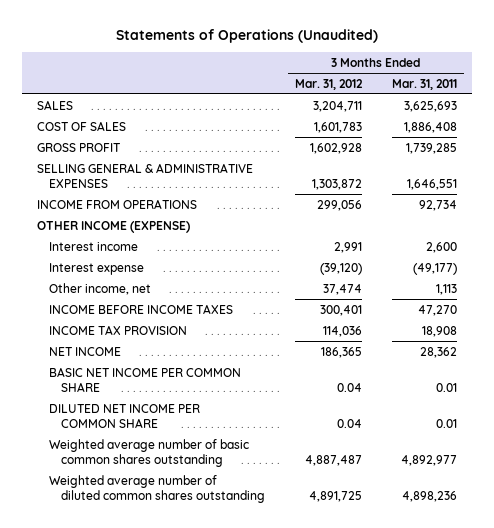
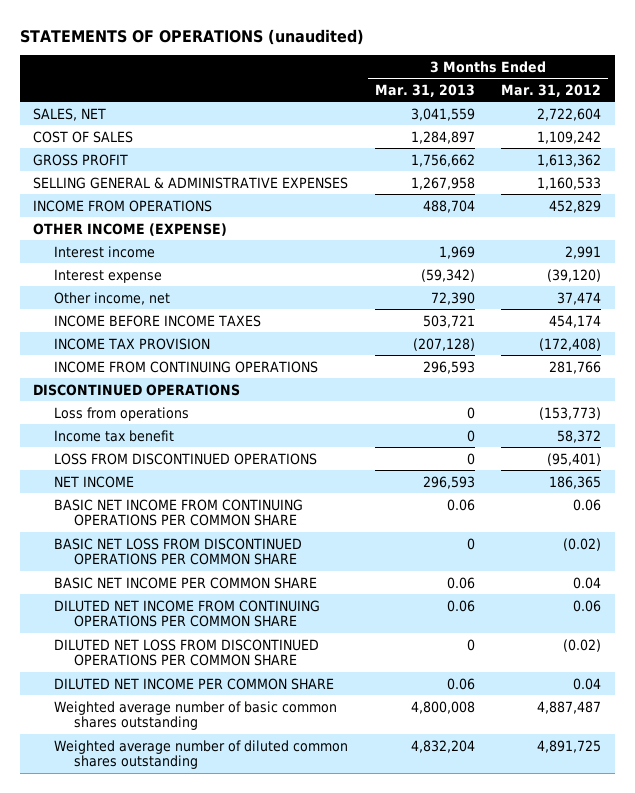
- Statements of Operations (Unaudited)
+ STATEMENTS OF OPERATIONS (unaudited)
- | 3 Months Ended Mar. 31, 2012 | 3 Months Ended Mar. 31, 2011
+ | 3 Months Ended Mar. 31, 2013 | 3 Months Ended Mar. 31, 2012
- SALES | 3,204,711 | 3,625,693
- COST OF SALES | 1,601,783 | 1,886,408
- GROSS PROFIT | 1,602,928 | 1,739,285
- SELLING GENERAL & ADMINISTRATIVE EXPENSES | 1,303,872 | 1,646,551
- INCOME FROM OPERATIONS | 299,056 | 92,734
+ SALES, NET | 3,041,559 | 2,722,604
+ COST OF SALES | 1,284,897 | 1,109,242
+ GROSS PROFIT | 1,756,662 | 1,613,362
+ SELLING GENERAL & ADMINISTRATIVE EXPENSES | 1,267,958 | 1,160,533
+ INCOME FROM OPERATIONS | 488,704 | 452,829
- INCOME BEFORE INCOME TAXES | 300,401 | 47,270
- INCOME TAX PROVISION | 114,036 | 18,908
+ INCOME BEFORE INCOME TAXES | 503,721 | 454,174
+ INCOME TAX PROVISION | (207,128) | (172,408)
+ INCOME FROM CONTINUING OPERATIONS | 296,593 | 281,766
+ DISCONTINUED OPERATIONS
+ Loss from operations | 0 | (153,773)
+ Income tax benefit | 0 | 58,372
+ LOSS FROM DISCONTINUED OPERATIONS | 0 | (95,401)
+ BASIC NET INCOME FROM CONTINUING OPERATIONS PER COMMON SHARE | 0.06 | 0.06
+ BASIC NET LOSS FROM DISCONTINUED OPERATIONS PER COMMON SHARE | 0 | (0.02)
+ DILUTED NET INCOME FROM CONTINUING OPERATIONS PER COMMON SHARE | 0.06 | 0.06
+ DILUTED NET LOSS FROM DISCONTINUED OPERATIONS PER COMMON SHARE | 0 | (0.02)

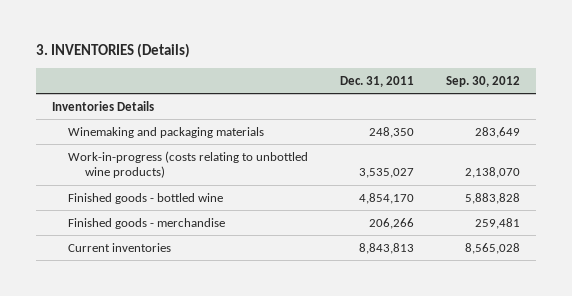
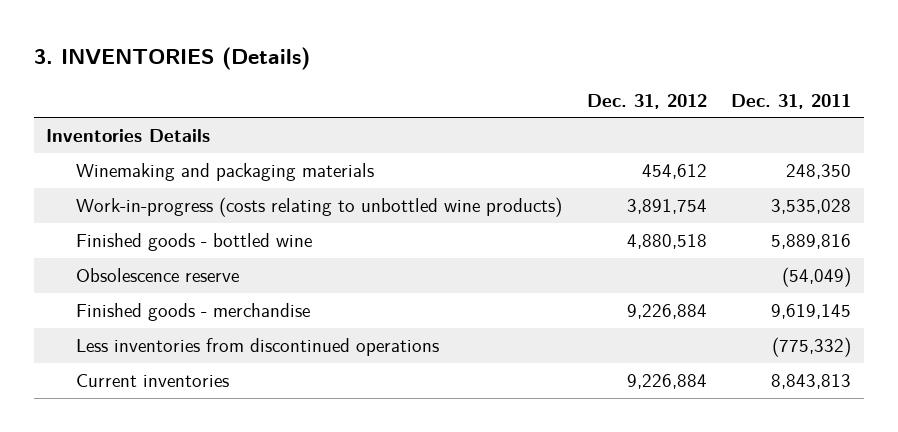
- | Dec. 31, 2011 | Sep. 30, 2012
+ | Dec. 31, 2012 | Dec. 31, 2011
- Work-in-progress (costs relating to unbottled wine products) | 3,535,027 | 2,138,070
- Finished goods - bottled wine | 4,854,170 | 5,883,828
- Finished goods - merchandise | 206,266 | 259,481
+ Work-in-progress (costs relating to unbottled wine products) | 3,891,754 | 3,535,028
+ Finished goods - bottled wine | 4,880,518 | 5,889,816
+ Obsolescence reserve | | (54,049)
+ Finished goods - merchandise | 9,226,884 | 9,619,145
+ Less inventories from discontinued operations | | (775,332)

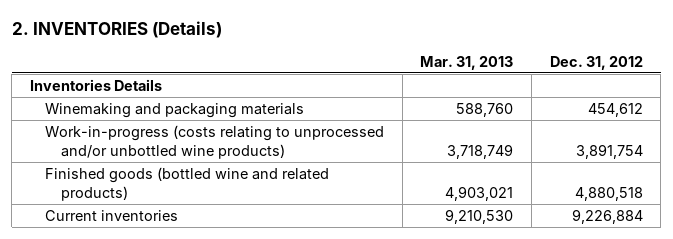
- 3. INVENTORIES (Details)
+ 2. INVENTORIES (Details)
- | Dec. 31, 2012 | Dec. 31, 2011
+ | Mar. 31, 2013 | Dec. 31, 2012
- Work-in-progress (costs relating to unbottled wine products) | 3,891,754 | 3,535,028
- Finished goods - bottled wine | 4,880,518 | 5,889,816
- Obsolescence reserve | | (54,049)
- Finished goods - merchandise | 9,226,884 | 9,619,145
- Less inventories from discontinued operations | | (775,332)
+ Work-in-progress (costs relating to unprocessed and/or unbottled wine products) | 3,718,749 | 3,891,754
+ Finished goods (bottled wine and related products) | 4,903,021 | 4,880,518

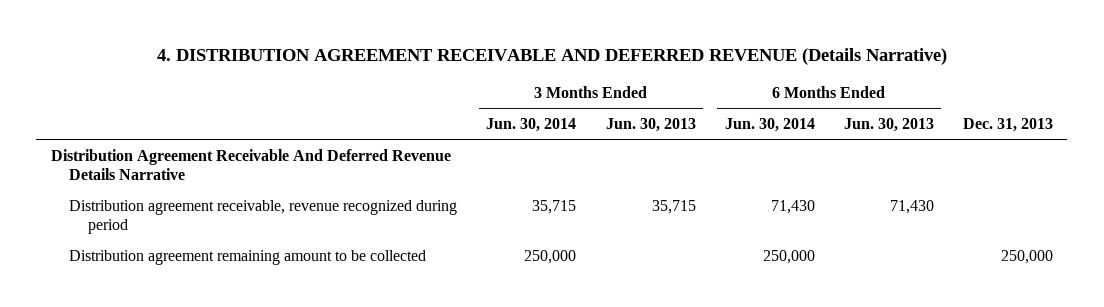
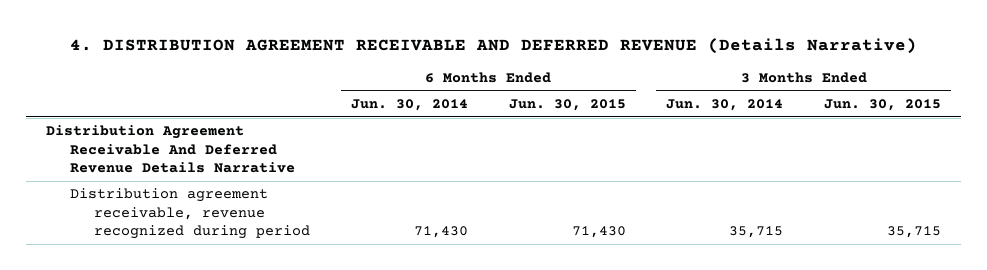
- | 3 Months Ended Jun. 30, 2014 | 3 Months Ended Jun. 30, 2013 | 6 Months Ended Jun. 30, 2014 | 6 Months Ended Jun. 30, 2013 | Dec. 31, 2013
+ | 6 Months Ended Jun. 30, 2014 | 6 Months Ended Jun. 30, 2015 | 3 Months Ended Jun. 30, 2014 | 3 Months Ended Jun. 30, 2015
- Distribution agreement remaining amount to be collected | 250,000 | | 250,000 | | 250,000

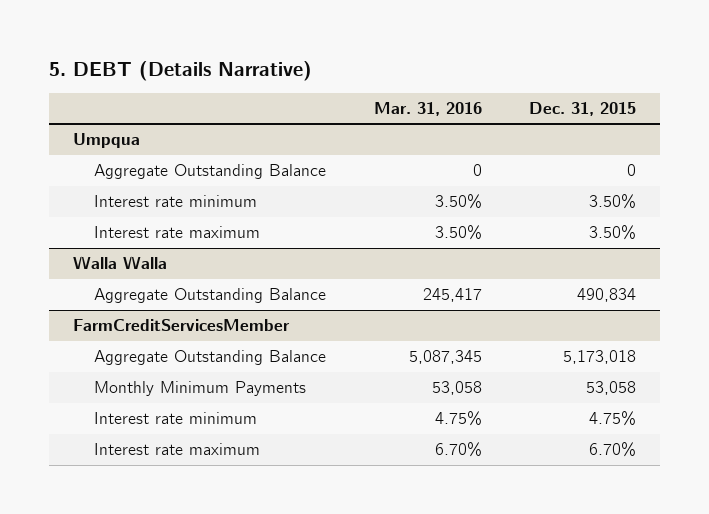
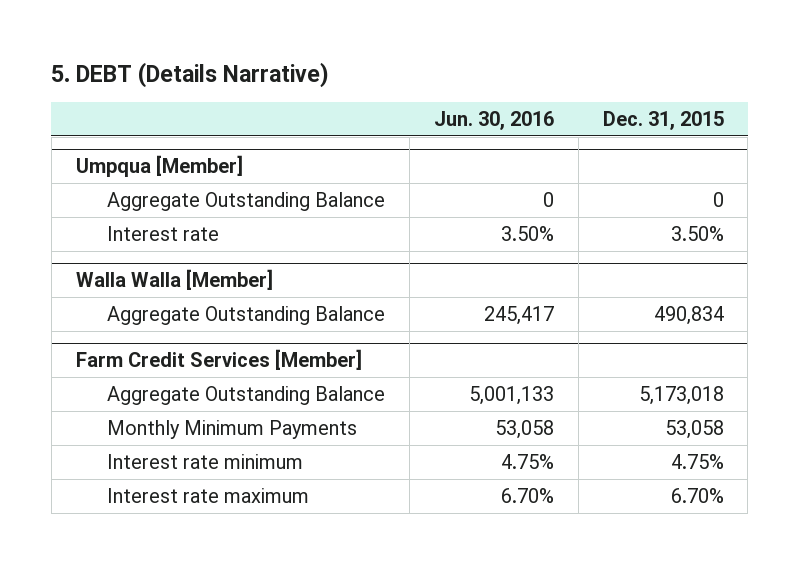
- | Mar. 31, 2016 | Dec. 31, 2015
+ | Jun. 30, 2016 | Dec. 31, 2015
- Umpqua
+ Umpqua [Member]
- Interest rate minimum | 3.50% | 3.50%
- Interest rate maximum | 3.50% | 3.50%
- Walla Walla
+ Interest rate | 3.50% | 3.50%
+ Walla Walla [Member]
- FarmCreditServicesMember
+ Farm Credit Services [Member]

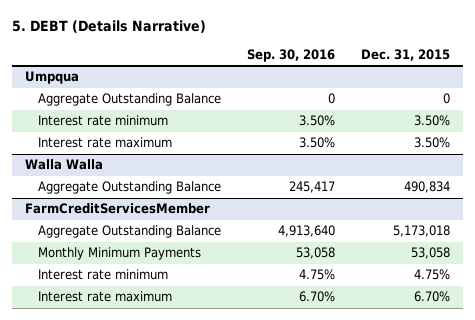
- | Jun. 30, 2016 | Dec. 31, 2015
+ | Sep. 30, 2016 | Dec. 31, 2015
- Umpqua [Member]
+ Umpqua
- Interest rate | 3.50% | 3.50%
- Walla Walla [Member]
+ Interest rate minimum | 3.50% | 3.50%
+ Interest rate maximum | 3.50% | 3.50%
+ Walla Walla
- Farm Credit Services [Member]
+ FarmCreditServicesMember

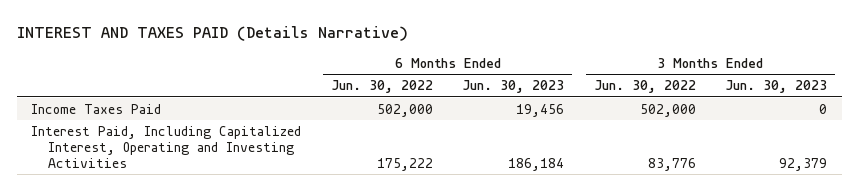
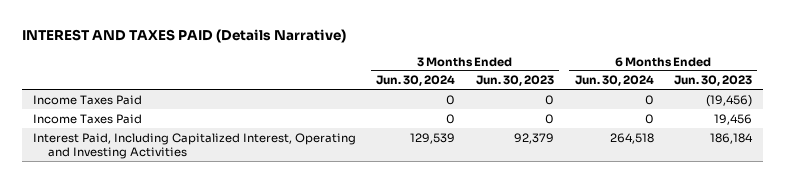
- | 6 Months Ended Jun. 30, 2022 | 6 Months Ended Jun. 30, 2023 | 3 Months Ended Jun. 30, 2022 | 3 Months Ended Jun. 30, 2023
+ | 3 Months Ended Jun. 30, 2024 | 3 Months Ended Jun. 30, 2023 | 6 Months Ended Jun. 30, 2024 | 6 Months Ended Jun. 30, 2023
+ Income Taxes Paid | 0 | 0 | 0 | (19,456)

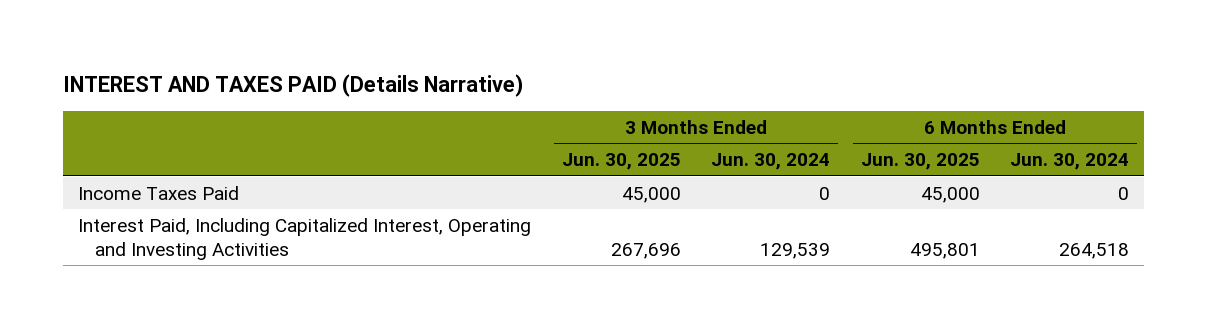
- | 3 Months Ended Jun. 30, 2024 | 3 Months Ended Jun. 30, 2023 | 6 Months Ended Jun. 30, 2024 | 6 Months Ended Jun. 30, 2023
+ | 3 Months Ended Jun. 30, 2025 | 3 Months Ended Jun. 30, 2024 | 6 Months Ended Jun. 30, 2025 | 6 Months Ended Jun. 30, 2024
- Income Taxes Paid | 0 | 0 | 0 | 19,456

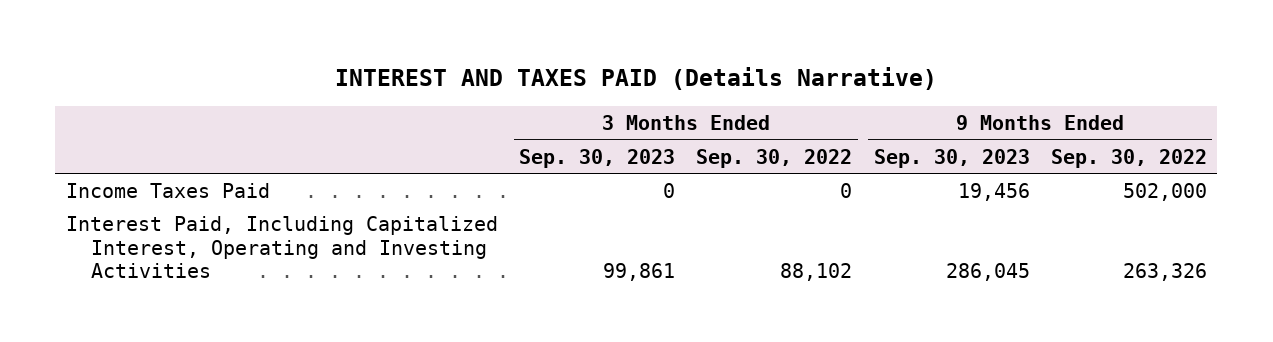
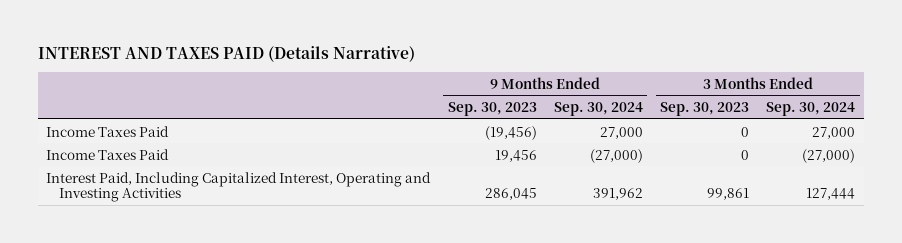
- | 3 Months Ended Sep. 30, 2023 | 3 Months Ended Sep. 30, 2022 | 9 Months Ended Sep. 30, 2023 | 9 Months Ended Sep. 30, 2022
+ | 9 Months Ended Sep. 30, 2023 | 9 Months Ended Sep. 30, 2024 | 3 Months Ended Sep. 30, 2023 | 3 Months Ended Sep. 30, 2024
+ Income Taxes Paid | (19,456) | 27,000 | 0 | 27,000

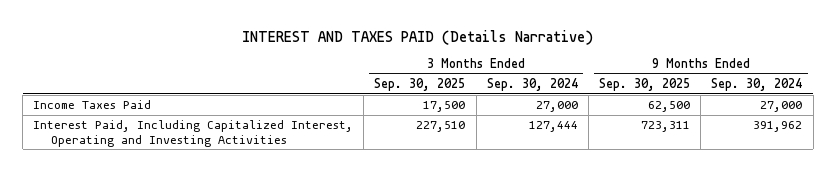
- | 9 Months Ended Sep. 30, 2023 | 9 Months Ended Sep. 30, 2024 | 3 Months Ended Sep. 30, 2023 | 3 Months Ended Sep. 30, 2024
+ | 3 Months Ended Sep. 30, 2025 | 3 Months Ended Sep. 30, 2024 | 9 Months Ended Sep. 30, 2025 | 9 Months Ended Sep. 30, 2024
- Income Taxes Paid | 19,456 | (27,000) | 0 | (27,000)

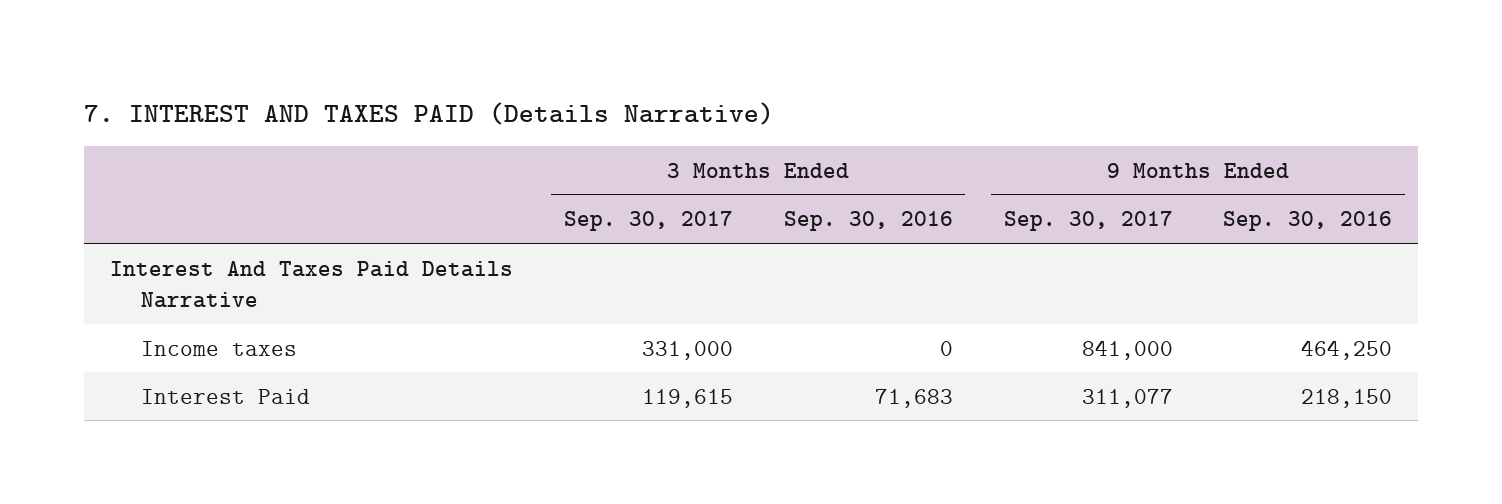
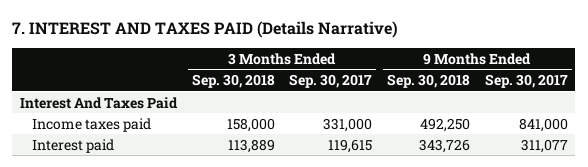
- | 3 Months Ended Sep. 30, 2017 | 3 Months Ended Sep. 30, 2016 | 9 Months Ended Sep. 30, 2017 | 9 Months Ended Sep. 30, 2016
+ | 3 Months Ended Sep. 30, 2018 | 3 Months Ended Sep. 30, 2017 | 9 Months Ended Sep. 30, 2018 | 9 Months Ended Sep. 30, 2017
- Interest And Taxes Paid Details Narrative
- Income taxes | 331,000 | 0 | 841,000 | 464,250
- Interest Paid | 119,615 | 71,683 | 311,077 | 218,150
+ Interest And Taxes Paid
+ Income taxes paid | 158,000 | 331,000 | 492,250 | 841,000
+ Interest paid | 113,889 | 119,615 | 343,726 | 311,077

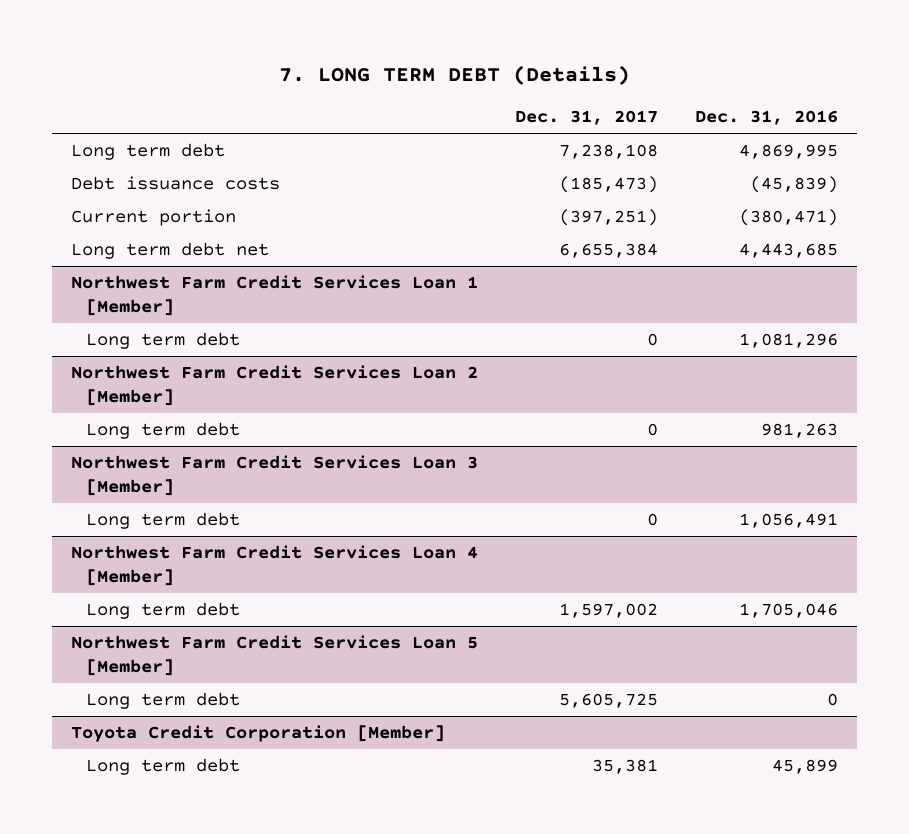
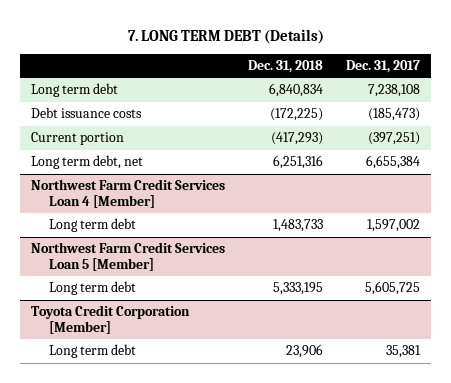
- | Dec. 31, 2017 | Dec. 31, 2016
+ | Dec. 31, 2018 | Dec. 31, 2017
- Long term debt net | 6,655,384 | 4,443,685
- Northwest Farm Credit Services Loan 1 [Member]
- Long term debt | 0 | 1,081,296
- Northwest Farm Credit Services Loan 2 [Member]
- Long term debt | 0 | 981,263
- Northwest Farm Credit Services Loan 3 [Member]
- Long term debt | 0 | 1,056,491
+ Long term debt, net | 6,251,316 | 6,655,384

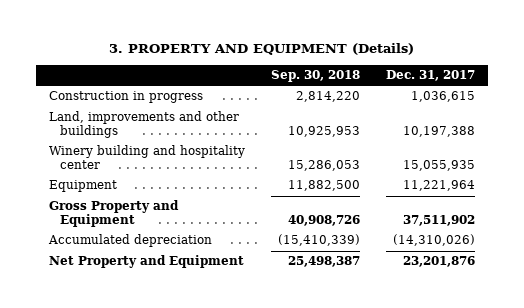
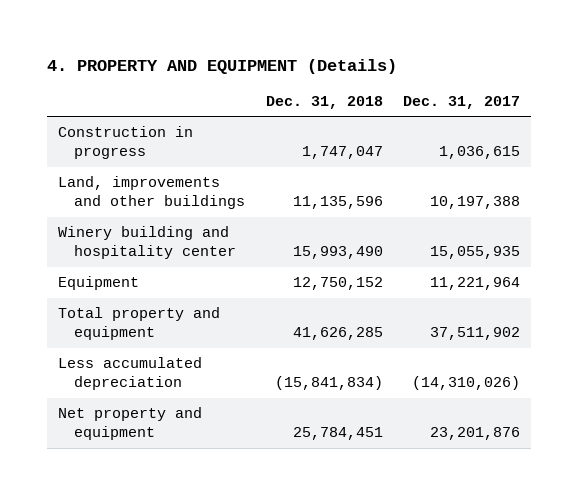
- 3. PROPERTY AND EQUIPMENT (Details)
+ 4. PROPERTY AND EQUIPMENT (Details)
- | Sep. 30, 2018 | Dec. 31, 2017
+ | Dec. 31, 2018 | Dec. 31, 2017
- Gross Property and Equipment | 40,908,726 | 37,511,902
- Accumulated depreciation | (15,410,339) | (14,310,026)
- Net Property and Equipment | 25,498,387 | 23,201,876
+ Total property and equipment | 41,626,285 | 37,511,902
+ Less accumulated depreciation | (15,841,834) | (14,310,026)
+ Net property and equipment | 25,784,451 | 23,201,876

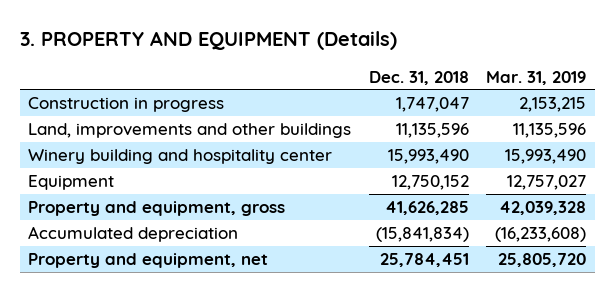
- 4. PROPERTY AND EQUIPMENT (Details)
+ 3. PROPERTY AND EQUIPMENT (Details)
- | Dec. 31, 2018 | Dec. 31, 2017
+ | Dec. 31, 2018 | Mar. 31, 2019
- Total property and equipment | 41,626,285 | 37,511,902
- Less accumulated depreciation | (15,841,834) | (14,310,026)
- Net property and equipment | 25,784,451 | 23,201,876
+ Property and equipment, gross | 41,626,285 | 42,039,328
+ Accumulated depreciation | (15,841,834) | (16,233,608)
+ Property and equipment, net | 25,784,451 | 25,805,720

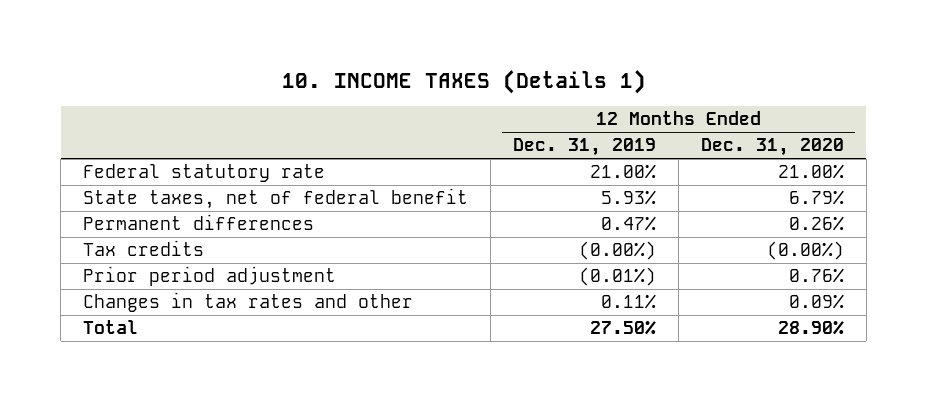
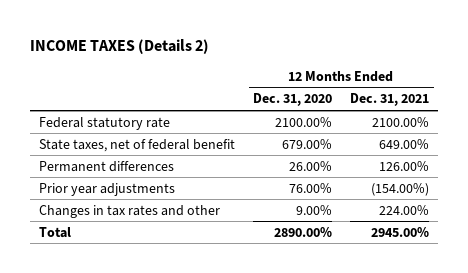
- 10. INCOME TAXES (Details 1)
+ INCOME TAXES (Details 2)
- | 12 Months Ended Dec. 31, 2019 | 12 Months Ended Dec. 31, 2020
+ | 12 Months Ended Dec. 31, 2020 | 12 Months Ended Dec. 31, 2021
- Federal statutory rate | 21.00% | 21.00%
- State taxes, net of federal benefit | 5.93% | 6.79%
- Permanent differences | 0.47% | 0.26%
- Tax credits | (0.00%) | (0.00%)
- Prior period adjustment | (0.01%) | 0.76%
- Changes in tax rates and other | 0.11% | 0.09%
- Total | 27.50% | 28.90%
+ Federal statutory rate | 2100.00% | 2100.00%
+ State taxes, net of federal benefit | 679.00% | 649.00%
+ Permanent differences | 26.00% | 126.00%
+ Prior year adjustments | 76.00% | (154.00%)
+ Changes in tax rates and other | 9.00% | 224.00%
+ Total | 2890.00% | 2945.00%

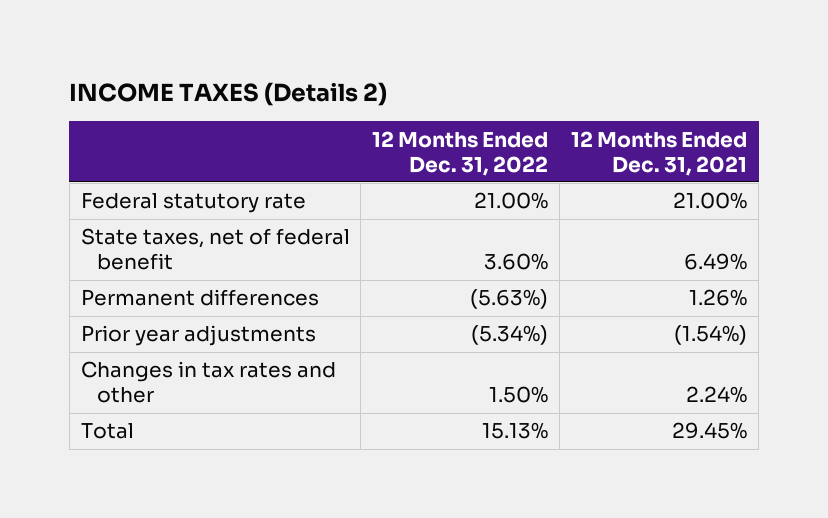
- | 12 Months Ended Dec. 31, 2020 | 12 Months Ended Dec. 31, 2021
+ | 12 Months Ended Dec. 31, 2022 | 12 Months Ended Dec. 31, 2021
- Federal statutory rate | 2100.00% | 2100.00%
- State taxes, net of federal benefit | 679.00% | 649.00%
- Permanent differences | 26.00% | 126.00%
- Prior year adjustments | 76.00% | (154.00%)
- Changes in tax rates and other | 9.00% | 224.00%
- Total | 2890.00% | 2945.00%
+ Federal statutory rate | 21.00% | 21.00%
+ State taxes, net of federal benefit | 3.60% | 6.49%
+ Permanent differences | (5.63%) | 1.26%
+ Prior year adjustments | (5.34%) | (1.54%)
+ Changes in tax rates and other | 1.50% | 2.24%
+ Total | 15.13% | 29.45%

